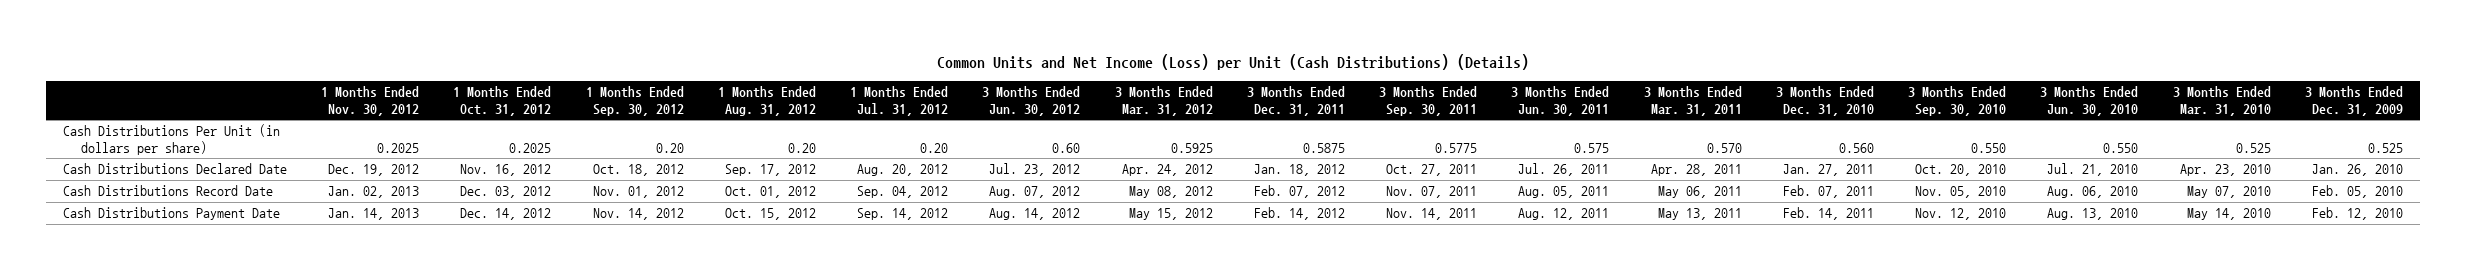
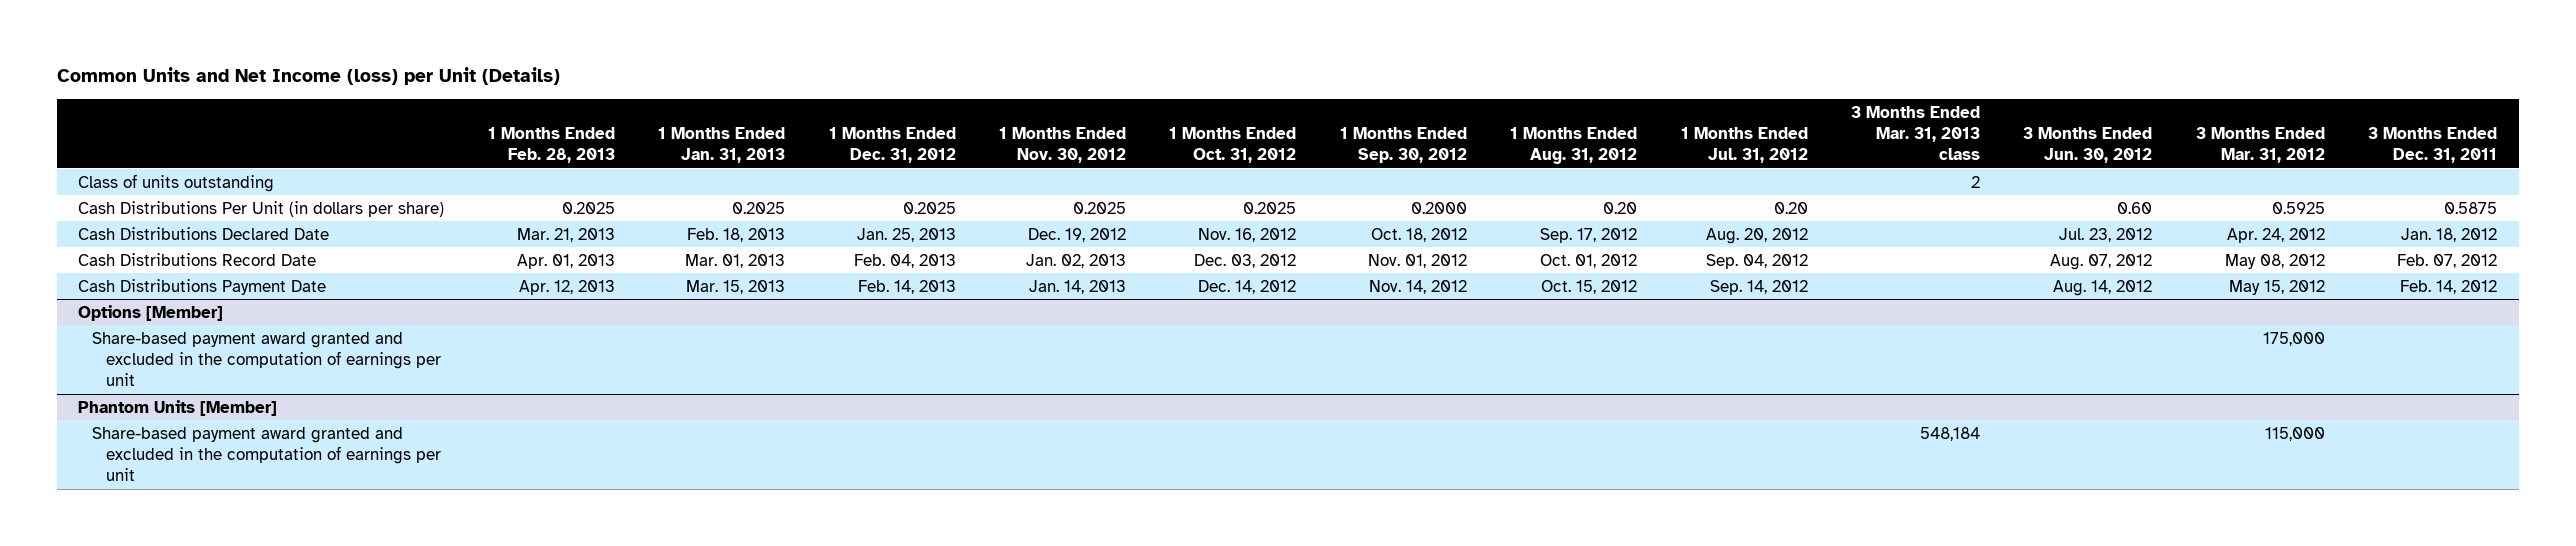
- Common Units and Net Income (Loss) per Unit (Cash Distributions) (Details)
+ Common Units and Net Income (loss) per Unit (Details)
- | 1 Months Ended Nov. 30, 2012 | 1 Months Ended Oct. 31, 2012 | 1 Months Ended Sep. 30, 2012 | 1 Months Ended Aug. 31, 2012 | 1 Months Ended Jul. 31, 2012 | 3 Months Ended Jun. 30, 2012 | 3 Months Ended Mar. 31, 2012 | 3 Months Ended Dec. 31, 2011 | 3 Months Ended Sep. 30, 2011 | 3 Months Ended Jun. 30, 2011 | 3 Months Ended Mar. 31, 2011 | 3 Months Ended Dec. 31, 2010 | 3 Months Ended Sep. 30, 2010 | 3 Months Ended Jun. 30, 2010 | 3 Months Ended Mar. 31, 2010 | 3 Months Ended Dec. 31, 2009
+ | 1 Months Ended Feb. 28, 2013 | 1 Months Ended Jan. 31, 2013 | 1 Months Ended Dec. 31, 2012 | 1 Months Ended Nov. 30, 2012 | 1 Months Ended Oct. 31, 2012 | 1 Months Ended Sep. 30, 2012 | 1 Months Ended Aug. 31, 2012 | 1 Months Ended Jul. 31, 2012 | 3 Months Ended Mar. 31, 2013 class | 3 Months Ended Jun. 30, 2012 | 3 Months Ended Mar. 31, 2012 | 3 Months Ended Dec. 31, 2011
- Cash Distributions Per Unit (in dollars per share) | 0.2025 | 0.2025 | 0.20 | 0.20 | 0.20 | 0.60 | 0.5925 | 0.5875 | 0.5775 | 0.575 | 0.570 | 0.560 | 0.550 | 0.550 | 0.525 | 0.525
+ Class of units outstanding | | | | | | | | | 2 | | |
+ Cash Distributions Per Unit (in dollars per share) | 0.2025 | 0.2025 | 0.2025 | 0.2025 | 0.2025 | 0.2000 | 0.20 | 0.20 | | 0.60 | 0.5925 | 0.5875
+ Options [Member]
+ Share-based payment award granted and excluded in the computation of earnings per unit | | | | | | | | | | | 175,000 |
+ Phantom Units [Member]
+ Share-based payment award granted and excluded in the computation of earnings per unit | | | | | | | | | 548,184 | | 115,000 |

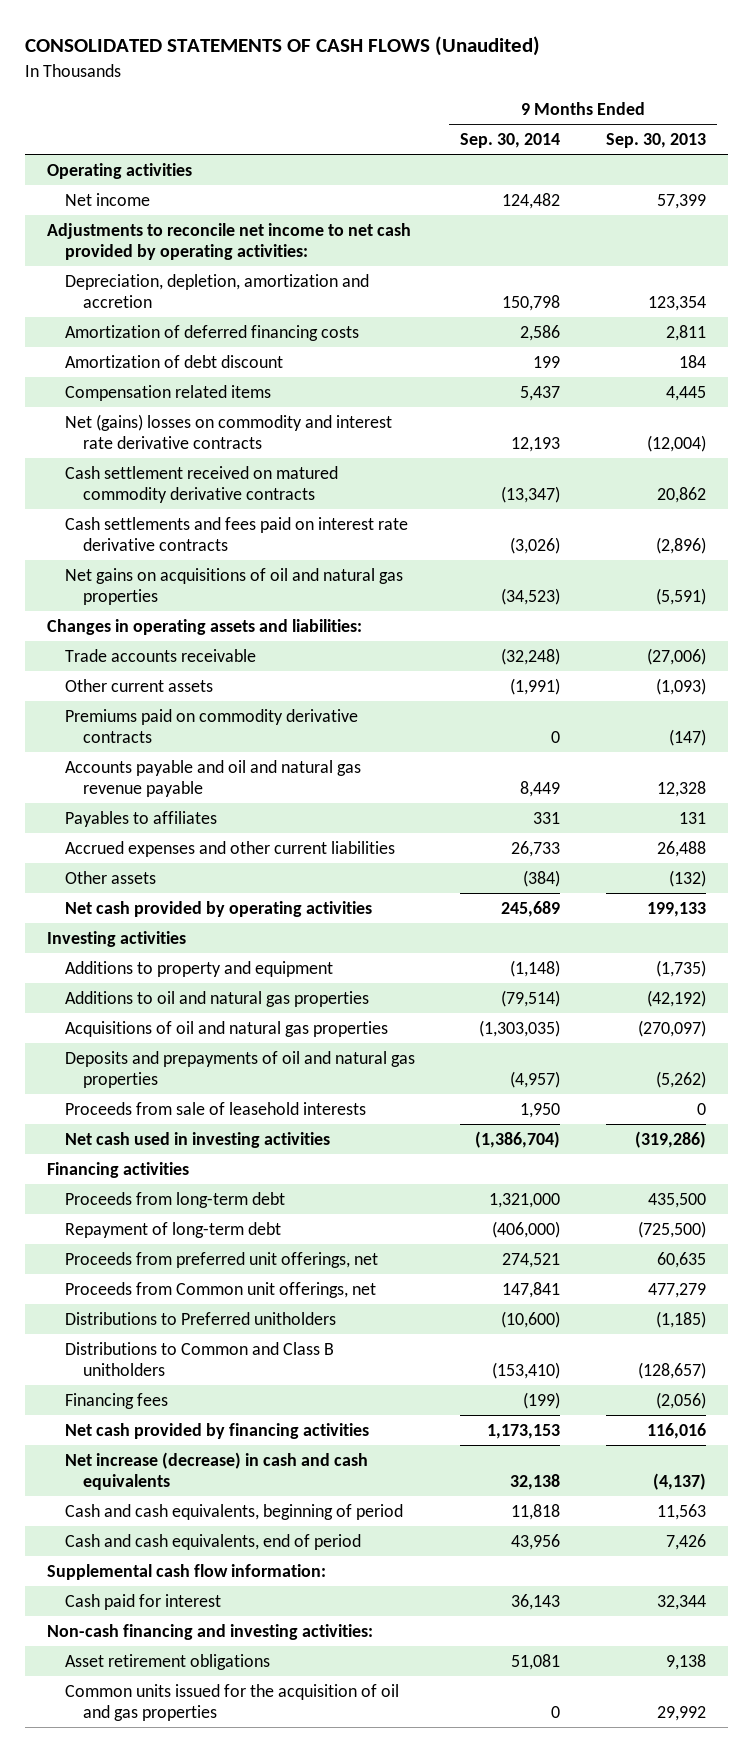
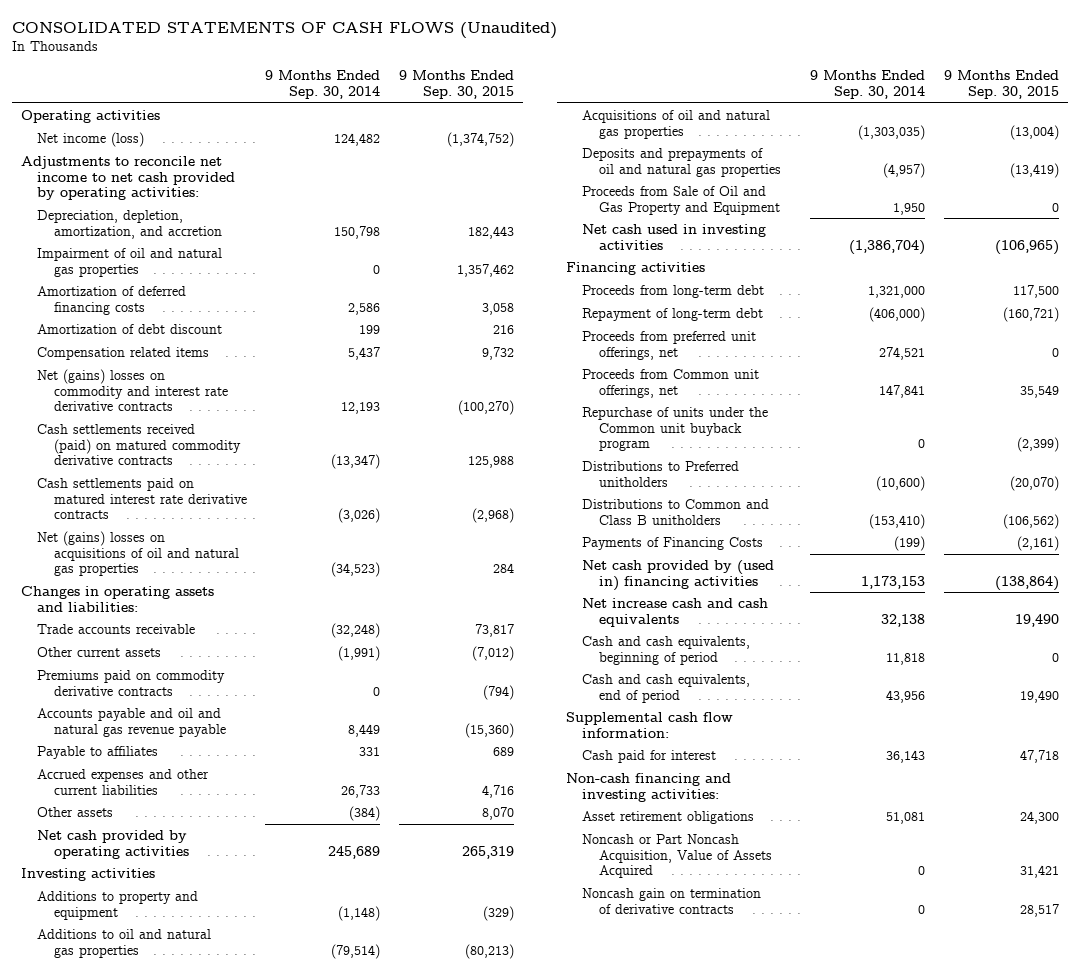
- | 9 Months Ended Sep. 30, 2014 | 9 Months Ended Sep. 30, 2013
+ | 9 Months Ended Sep. 30, 2014 | 9 Months Ended Sep. 30, 2015
- Net income | 124,482 | 57,399
+ Net income (loss) | 124,482 | (1,374,752)
- Depreciation, depletion, amortization and accretion | 150,798 | 123,354
+ Depreciation, depletion, amortization, and accretion | 150,798 | 182,443
+ Impairment of oil and natural gas properties | 0 | 1,357,462
- Cash settlement received on matured commodity derivative contracts | (13,347) | 20,862
- Cash settlements and fees paid on interest rate derivative contracts | (3,026) | (2,896)
- Net gains on acquisitions of oil and natural gas properties | (34,523) | (5,591)
+ Cash settlements received (paid) on matured commodity derivative contracts | (13,347) | 125,988
+ Cash settlements paid on matured interest rate derivative contracts | (3,026) | (2,968)
+ Net (gains) losses on acquisitions of oil and natural gas properties | (34,523) | 284
- Payables to affiliates | 331 | 131
+ Payable to affiliates | 331 | 689
- Proceeds from sale of leasehold interests | 1,950 | 0
+ Proceeds from Sale of Oil and Gas Property and Equipment | 1,950 | 0
+ Repurchase of units under the Common unit buyback program | 0 | (2,399)
- Financing fees | (199) | (2,056)
- Net cash provided by financing activities | 1,173,153 | 116,016
- Net increase (decrease) in cash and cash equivalents | 32,138 | (4,137)
+ Payments of Financing Costs | (199) | (2,161)
+ Net cash provided by (used in) financing activities | 1,173,153 | (138,864)
+ Net increase cash and cash equivalents | 32,138 | 19,490
- Common units issued for the acquisition of oil and gas properties | 0 | 29,992
+ Noncash or Part Noncash Acquisition, Value of Assets Acquired | 0 | 31,421
+ Noncash gain on termination of derivative contracts | 0 | 28,517

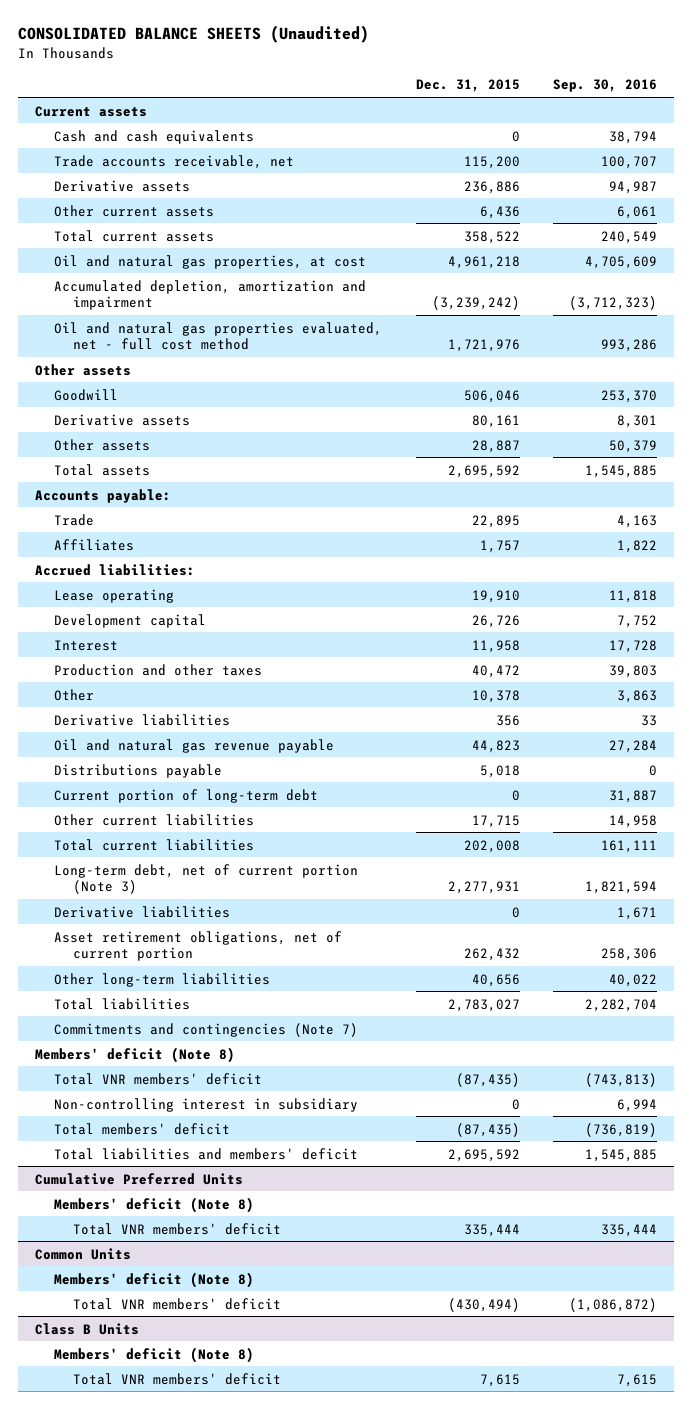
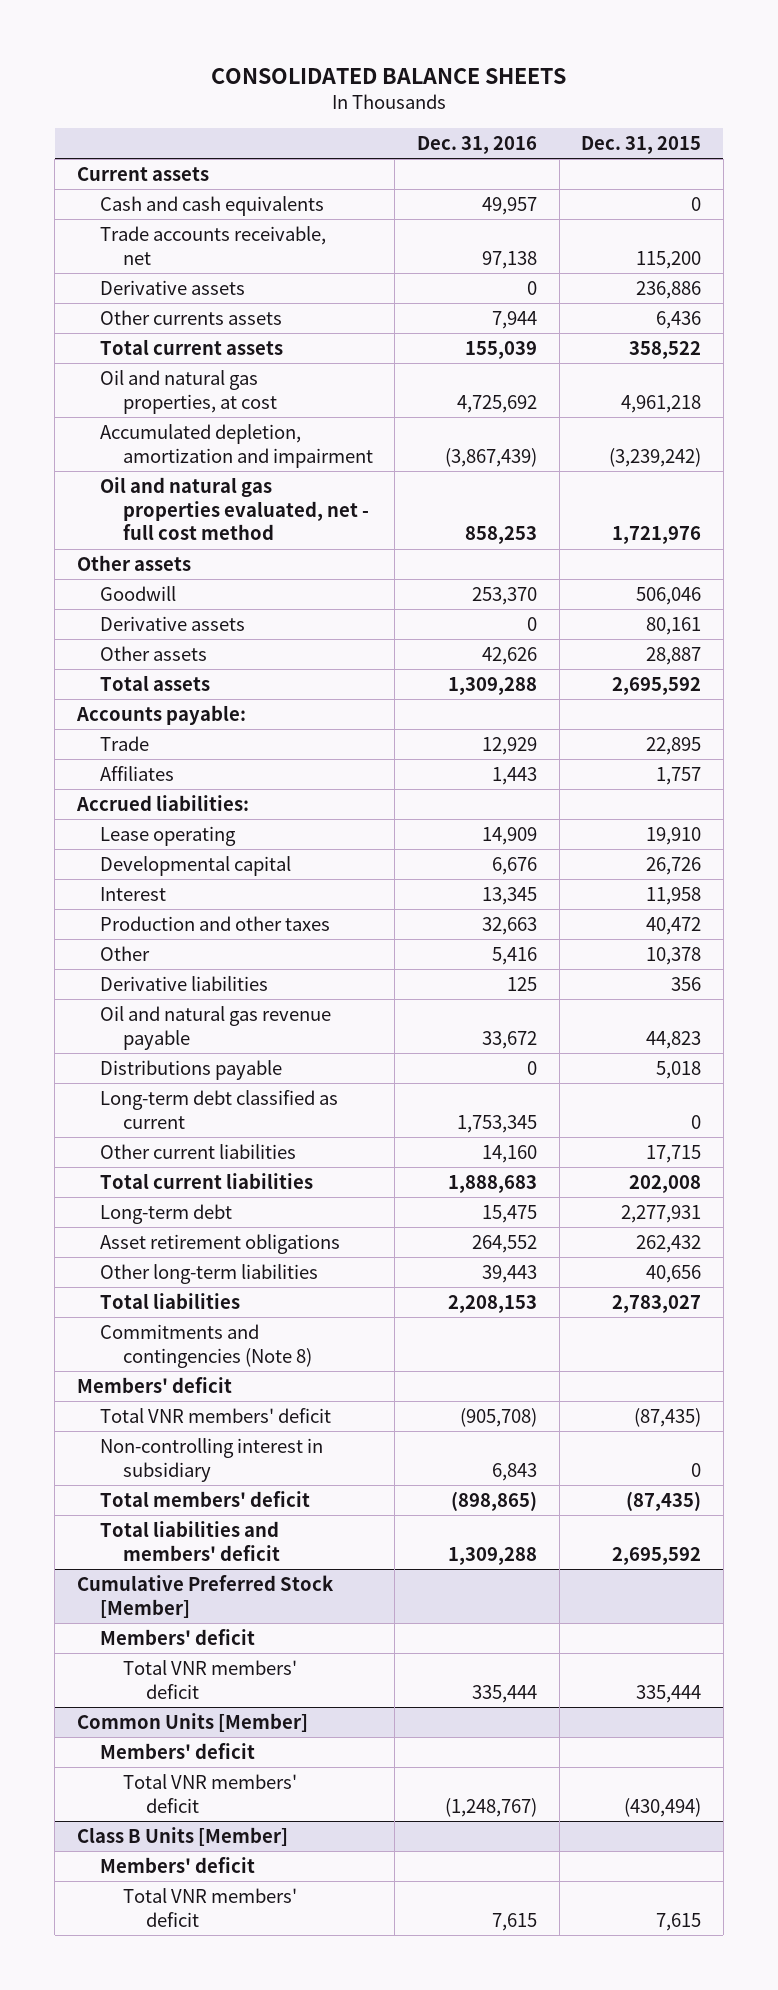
- CONSOLIDATED BALANCE SHEETS (Unaudited)
+ CONSOLIDATED BALANCE SHEETS
- | Dec. 31, 2015 | Sep. 30, 2016
+ | Dec. 31, 2016 | Dec. 31, 2015
- Other current assets | 6,436 | 6,061
+ Other currents assets | 7,944 | 6,436
- Development capital | 26,726 | 7,752
+ Developmental capital | 6,676 | 26,726
- Current portion of long-term debt | 0 | 31,887
+ Long-term debt classified as current | 1,753,345 | 0
- Long-term debt, net of current portion (Note 3) | 2,277,931 | 1,821,594
- Derivative liabilities | 0 | 1,671
- Asset retirement obligations, net of current portion | 262,432 | 258,306
+ Long-term debt | 15,475 | 2,277,931
+ Asset retirement obligations | 264,552 | 262,432
- Commitments and contingencies (Note 7)
- Members' deficit (Note 8)
+ Commitments and contingencies (Note 8)
+ Members' deficit
- Cumulative Preferred Units
- Members' deficit (Note 8)
+ Cumulative Preferred Stock [Member]
+ Members' deficit
- Common Units
- Members' deficit (Note 8)
+ Common Units [Member]
+ Members' deficit
- Class B Units
- Members' deficit (Note 8)
+ Class B Units [Member]
+ Members' deficit

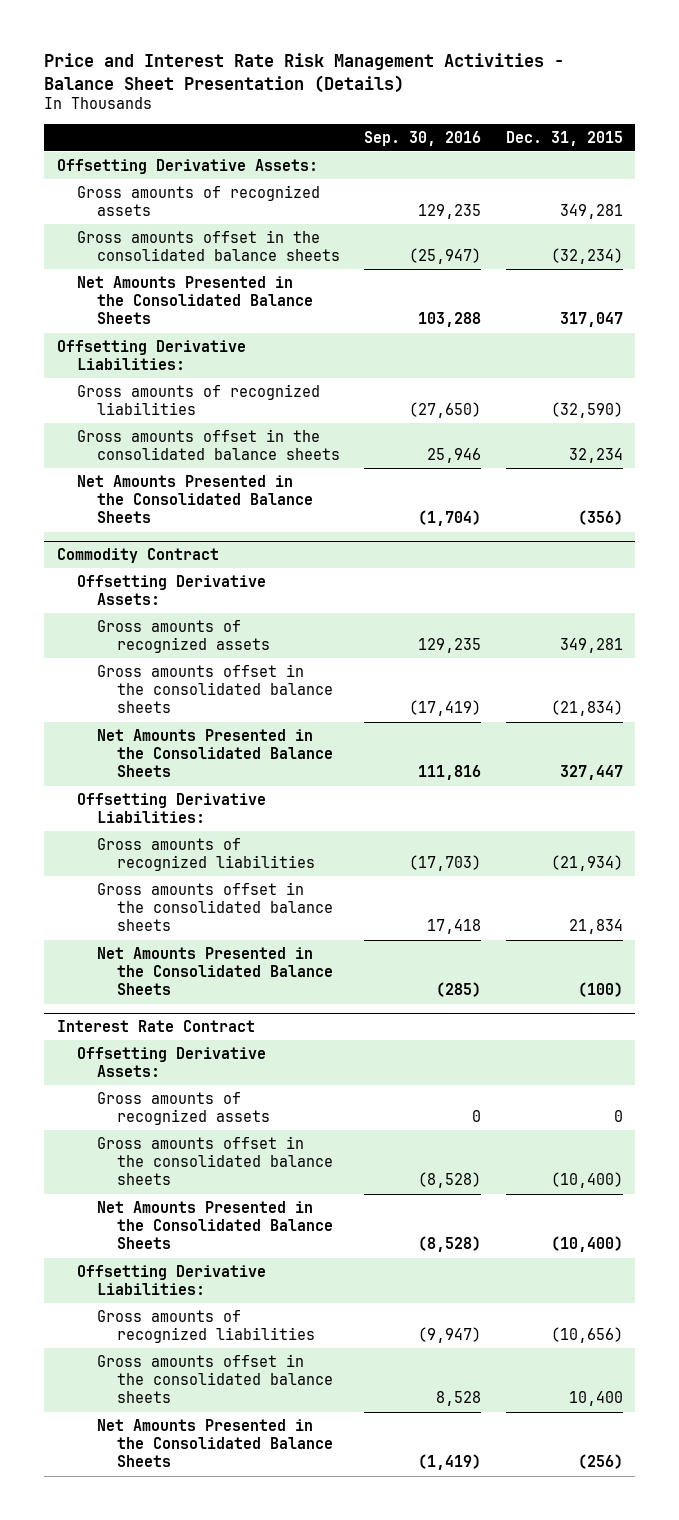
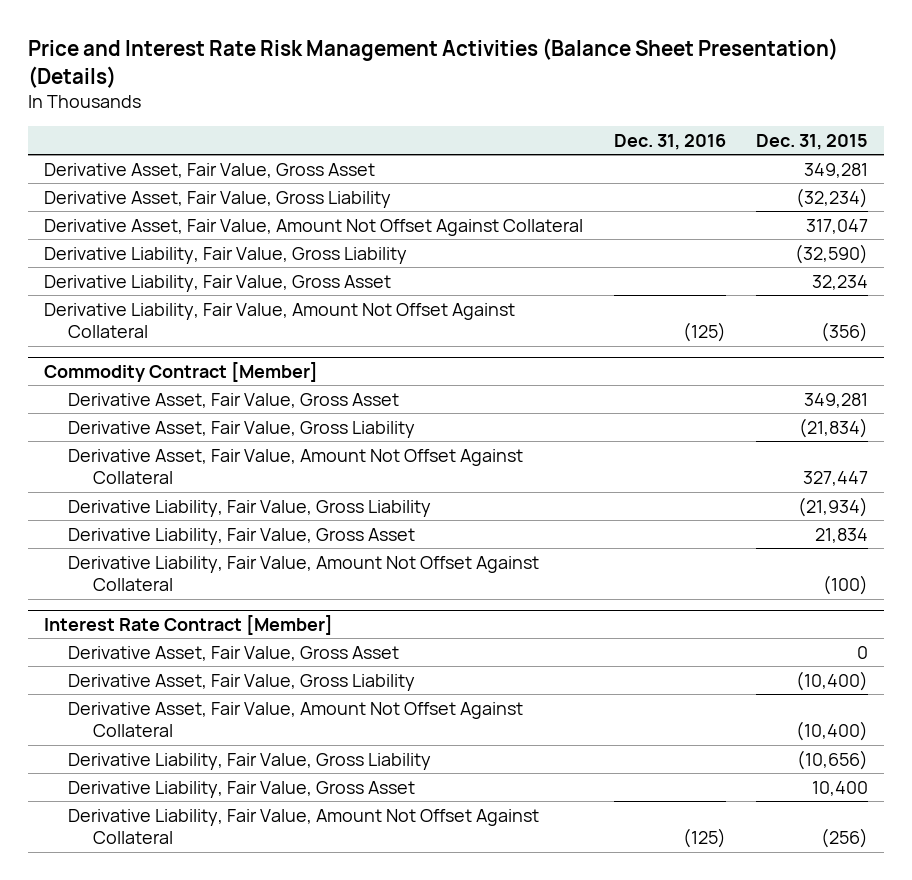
- Price and Interest Rate Risk Management Activities - Balance Sheet Presentation (Details)
+ Price and Interest Rate Risk Management Activities (Balance Sheet Presentation) (Details)
- | Sep. 30, 2016 | Dec. 31, 2015
+ | Dec. 31, 2016 | Dec. 31, 2015
- Offsetting Derivative Assets:
- Gross amounts of recognized assets | 129,235 | 349,281
- Gross amounts offset in the consolidated balance sheets | (25,947) | (32,234)
- Net Amounts Presented in the Consolidated Balance Sheets | 103,288 | 317,047
- Offsetting Derivative Liabilities:
- Gross amounts of recognized liabilities | (27,650) | (32,590)
- Gross amounts offset in the consolidated balance sheets | 25,946 | 32,234
- Net Amounts Presented in the Consolidated Balance Sheets | (1,704) | (356)
- Commodity Contract
- Offsetting Derivative Assets:
- Gross amounts of recognized assets | 129,235 | 349,281
- Gross amounts offset in the consolidated balance sheets | (17,419) | (21,834)
- Net Amounts Presented in the Consolidated Balance Sheets | 111,816 | 327,447
- Offsetting Derivative Liabilities:
- Gross amounts of recognized liabilities | (17,703) | (21,934)
- Gross amounts offset in the consolidated balance sheets | 17,418 | 21,834
- Net Amounts Presented in the Consolidated Balance Sheets | (285) | (100)
- Interest Rate Contract
- Offsetting Derivative Assets:
- Gross amounts of recognized assets | 0 | 0
- Gross amounts offset in the consolidated balance sheets | (8,528) | (10,400)
- Net Amounts Presented in the Consolidated Balance Sheets | (8,528) | (10,400)
- Offsetting Derivative Liabilities:
- Gross amounts of recognized liabilities | (9,947) | (10,656)
- Gross amounts offset in the consolidated balance sheets | 8,528 | 10,400
- Net Amounts Presented in the Consolidated Balance Sheets | (1,419) | (256)
+ Derivative Asset, Fair Value, Gross Asset | | 349,281
+ Derivative Asset, Fair Value, Gross Liability | | (32,234)
+ Derivative Asset, Fair Value, Amount Not Offset Against Collateral | | 317,047
+ Derivative Liability, Fair Value, Gross Liability | | (32,590)
+ Derivative Liability, Fair Value, Gross Asset | | 32,234
+ Derivative Liability, Fair Value, Amount Not Offset Against Collateral | (125) | (356)
+ Commodity Contract [Member]
+ Derivative Asset, Fair Value, Gross Asset | | 349,281
+ Derivative Asset, Fair Value, Gross Liability | | (21,834)
+ Derivative Asset, Fair Value, Amount Not Offset Against Collateral | | 327,447
+ Derivative Liability, Fair Value, Gross Liability | | (21,934)
+ Derivative Liability, Fair Value, Gross Asset | | 21,834
+ Derivative Liability, Fair Value, Amount Not Offset Against Collateral | | (100)
+ Interest Rate Contract [Member]
+ Derivative Asset, Fair Value, Gross Asset | | 0
+ Derivative Asset, Fair Value, Gross Liability | | (10,400)
+ Derivative Asset, Fair Value, Amount Not Offset Against Collateral | | (10,400)
+ Derivative Liability, Fair Value, Gross Liability | | (10,656)
+ Derivative Liability, Fair Value, Gross Asset | | 10,400
+ Derivative Liability, Fair Value, Amount Not Offset Against Collateral | (125) | (256)

